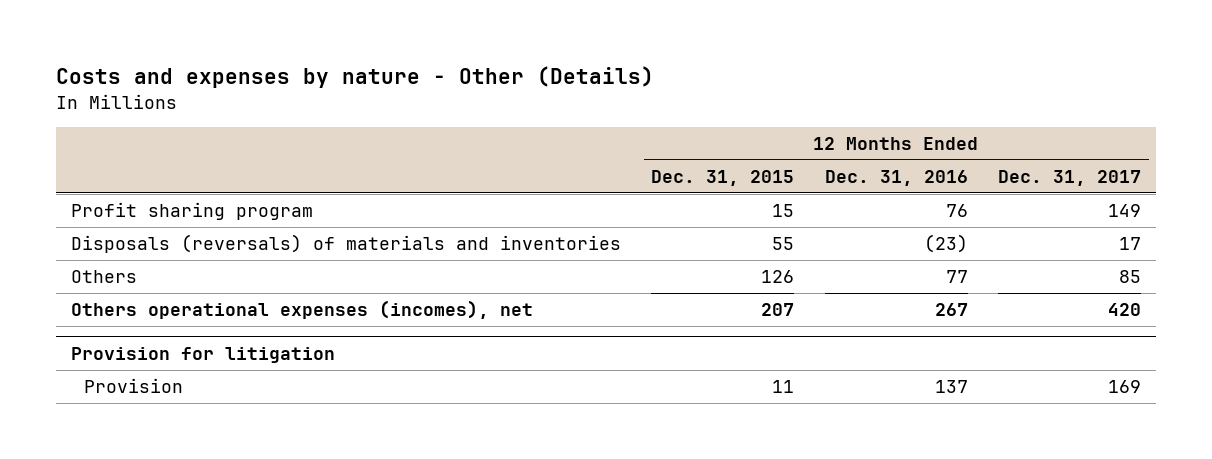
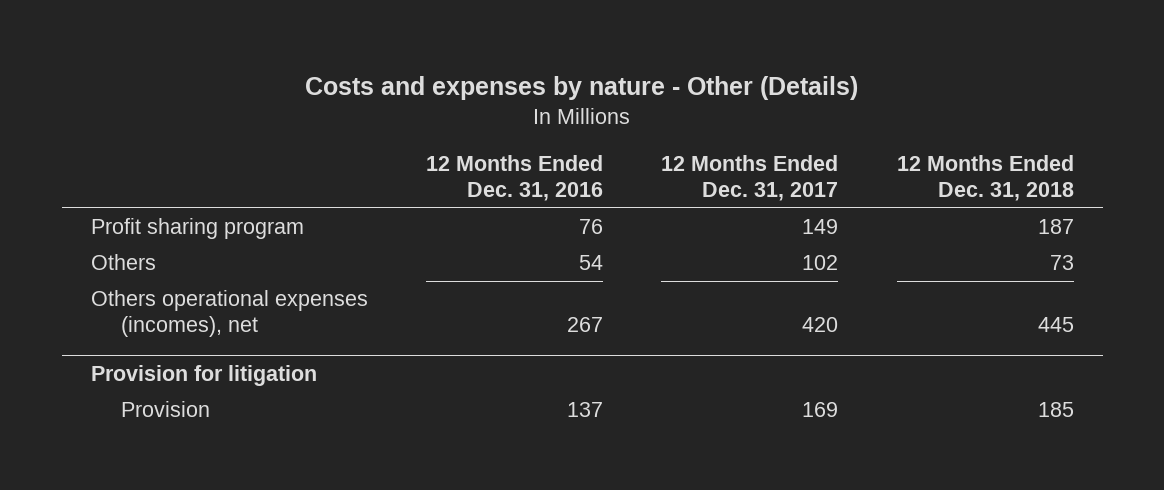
- | 12 Months Ended Dec. 31, 2015 | 12 Months Ended Dec. 31, 2016 | 12 Months Ended Dec. 31, 2017
+ | 12 Months Ended Dec. 31, 2016 | 12 Months Ended Dec. 31, 2017 | 12 Months Ended Dec. 31, 2018
- Disposals (reversals) of materials and inventories | 55 | (23) | 17
- Others | 126 | 77 | 85
+ Others | 54 | 102 | 73

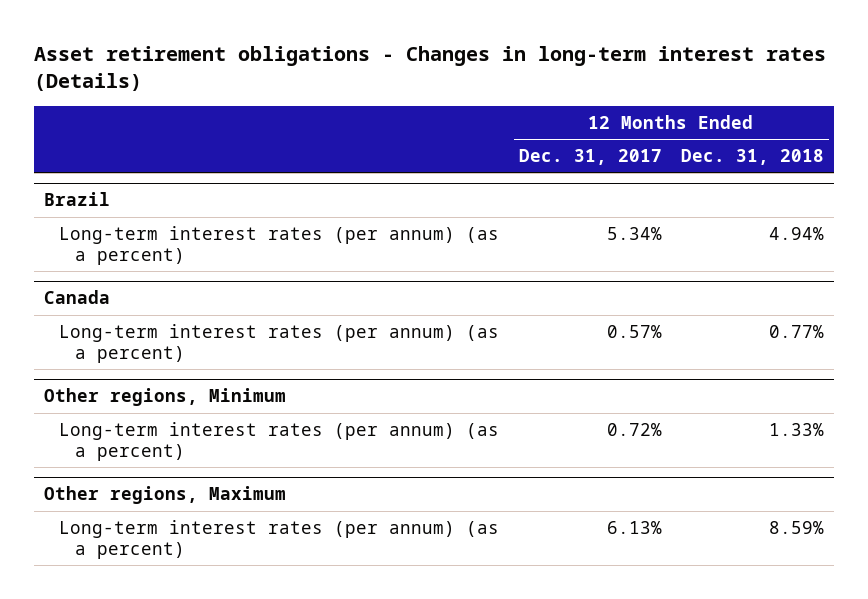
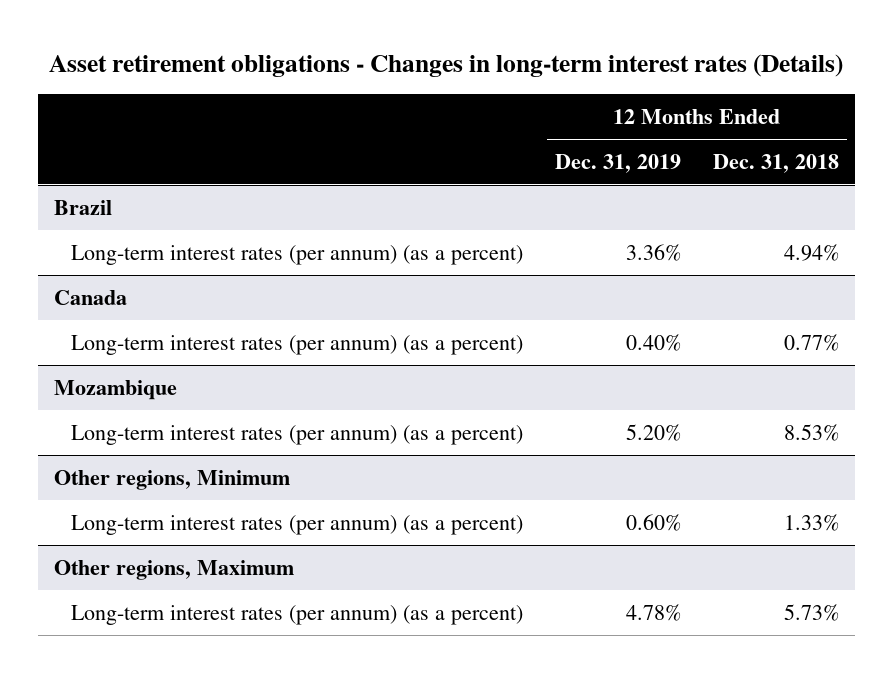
- | 12 Months Ended Dec. 31, 2017 | 12 Months Ended Dec. 31, 2018
+ | 12 Months Ended Dec. 31, 2019 | 12 Months Ended Dec. 31, 2018
+ Mozambique
+ Long-term interest rates (per annum) (as a percent) | 5.20% | 8.53%
@ Other regions, Maximum
- Long-term interest rates (per annum) (as a percent) | 6.13% | 8.59%
+ Long-term interest rates (per annum) (as a percent) | 4.78% | 5.73%

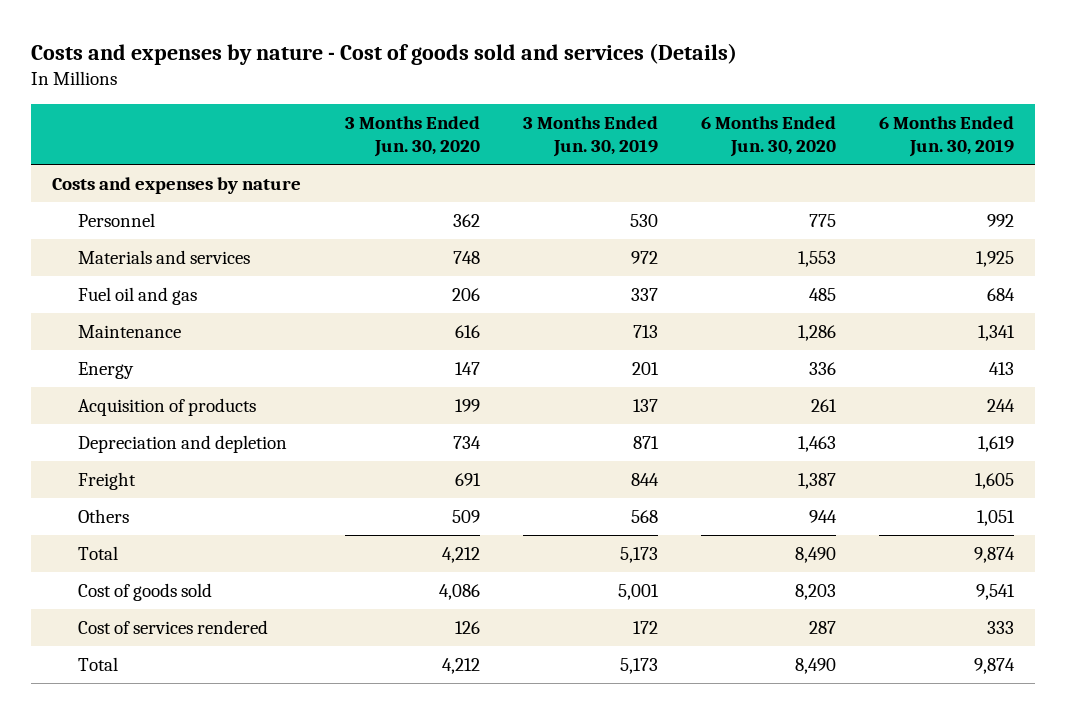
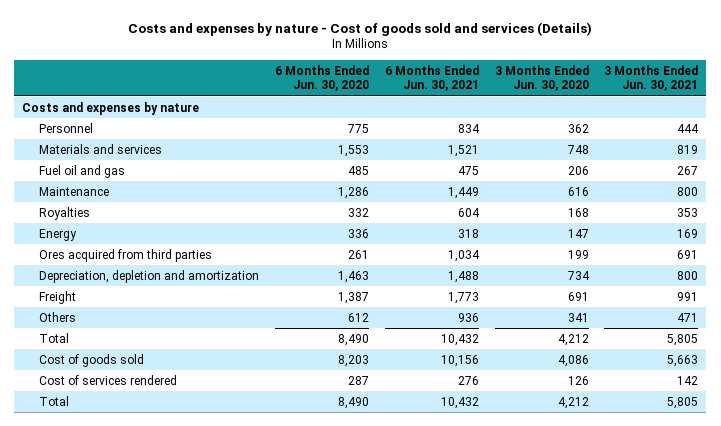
- | 3 Months Ended Jun. 30, 2020 | 3 Months Ended Jun. 30, 2019 | 6 Months Ended Jun. 30, 2020 | 6 Months Ended Jun. 30, 2019
+ | 6 Months Ended Jun. 30, 2020 | 6 Months Ended Jun. 30, 2021 | 3 Months Ended Jun. 30, 2020 | 3 Months Ended Jun. 30, 2021
+ Royalties | 332 | 604 | 168 | 353
- Acquisition of products | 199 | 137 | 261 | 244
- Depreciation and depletion | 734 | 871 | 1,463 | 1,619
+ Ores acquired from third parties | 261 | 1,034 | 199 | 691
+ Depreciation, depletion and amortization | 1,463 | 1,488 | 734 | 800
- Others | 509 | 568 | 944 | 1,051
+ Others | 612 | 936 | 341 | 471

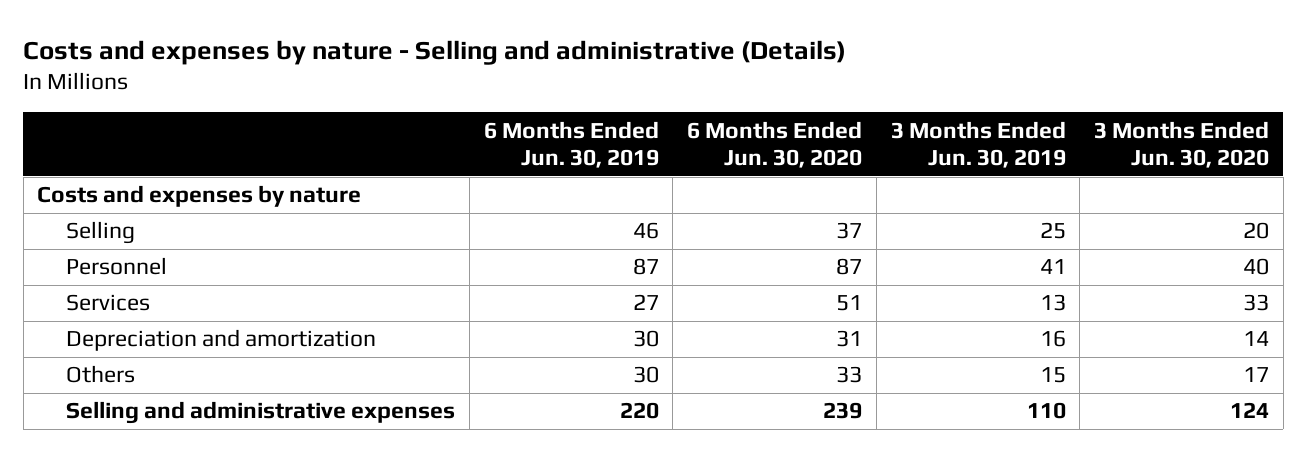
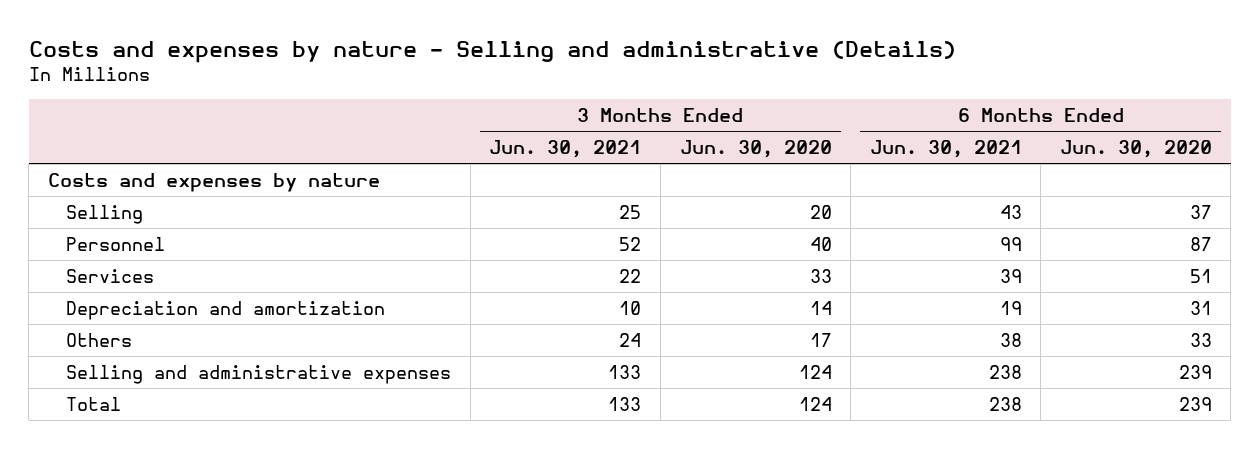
- | 6 Months Ended Jun. 30, 2019 | 6 Months Ended Jun. 30, 2020 | 3 Months Ended Jun. 30, 2019 | 3 Months Ended Jun. 30, 2020
+ | 3 Months Ended Jun. 30, 2021 | 3 Months Ended Jun. 30, 2020 | 6 Months Ended Jun. 30, 2021 | 6 Months Ended Jun. 30, 2020
+ Total | 133 | 124 | 238 | 239

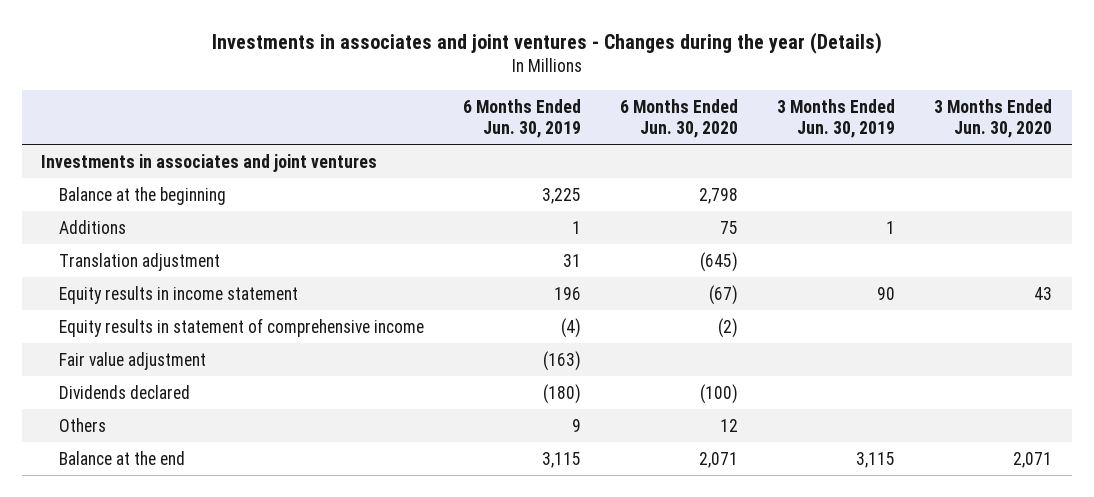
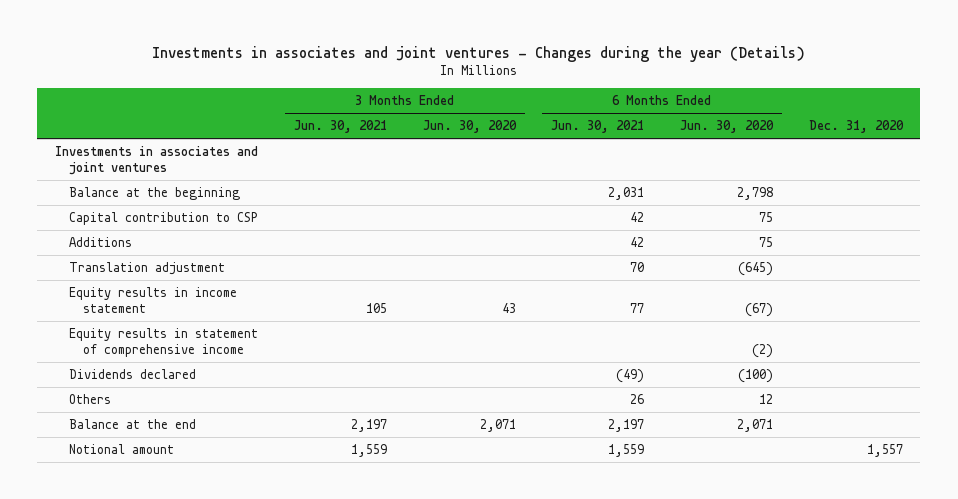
- | 6 Months Ended Jun. 30, 2019 | 6 Months Ended Jun. 30, 2020 | 3 Months Ended Jun. 30, 2019 | 3 Months Ended Jun. 30, 2020
+ | 3 Months Ended Jun. 30, 2021 | 3 Months Ended Jun. 30, 2020 | 6 Months Ended Jun. 30, 2021 | 6 Months Ended Jun. 30, 2020 | Dec. 31, 2020
+ Capital contribution to CSP | | | 42 | 75 |
- Fair value adjustment | (163) | | |
+ Notional amount | 1,559 | | 1,559 | | 1,557

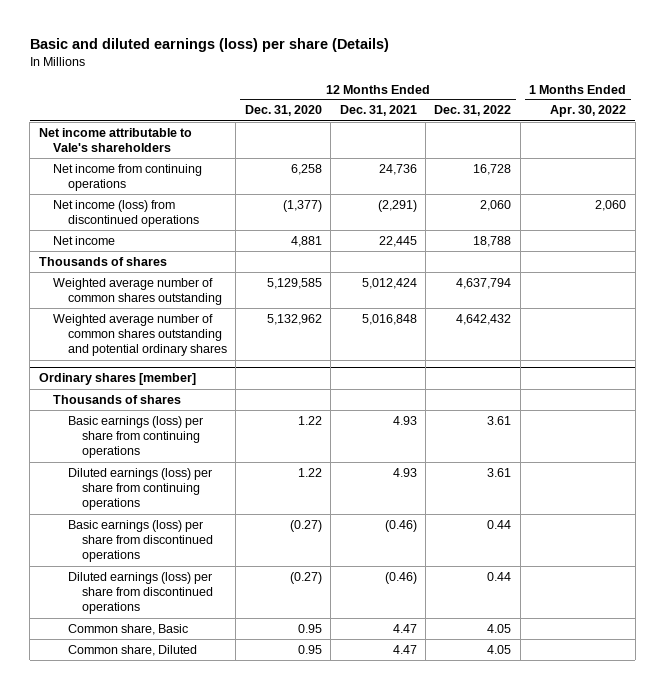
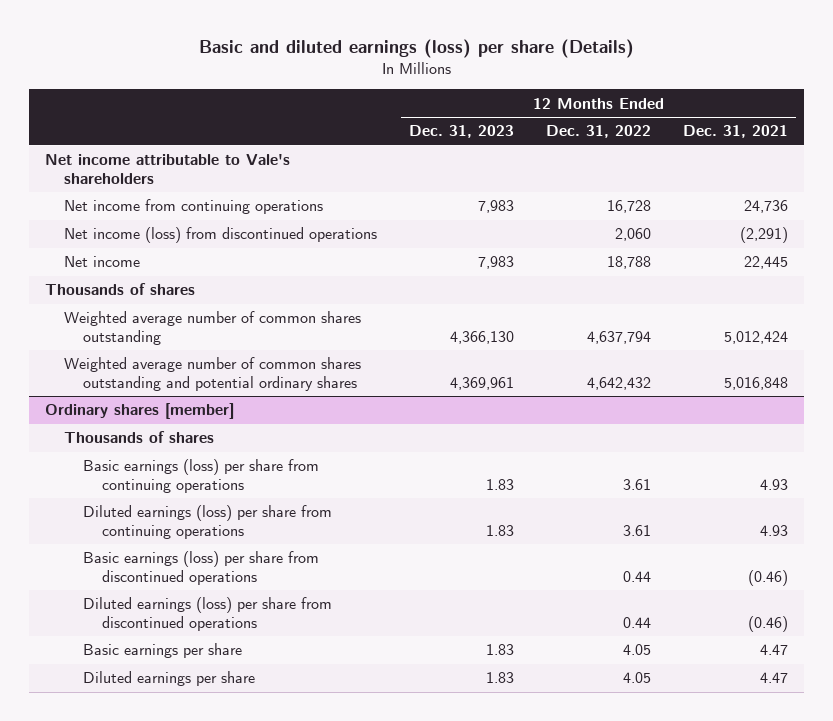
- | 12 Months Ended Dec. 31, 2020 | 12 Months Ended Dec. 31, 2021 | 12 Months Ended Dec. 31, 2022 | 1 Months Ended Apr. 30, 2022
+ | 12 Months Ended Dec. 31, 2023 | 12 Months Ended Dec. 31, 2022 | 12 Months Ended Dec. 31, 2021
@ Ordinary shares [member]
- Common share, Basic | 0.95 | 4.47 | 4.05 |
- Common share, Diluted | 0.95 | 4.47 | 4.05 |
+ Basic earnings per share | 1.83 | 4.05 | 4.47
+ Diluted earnings per share | 1.83 | 4.05 | 4.47

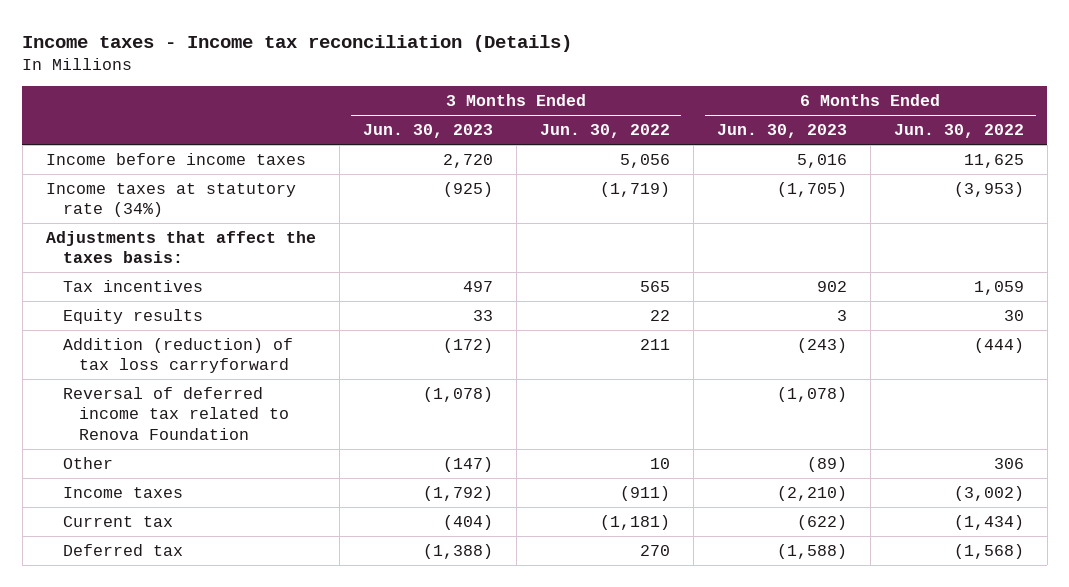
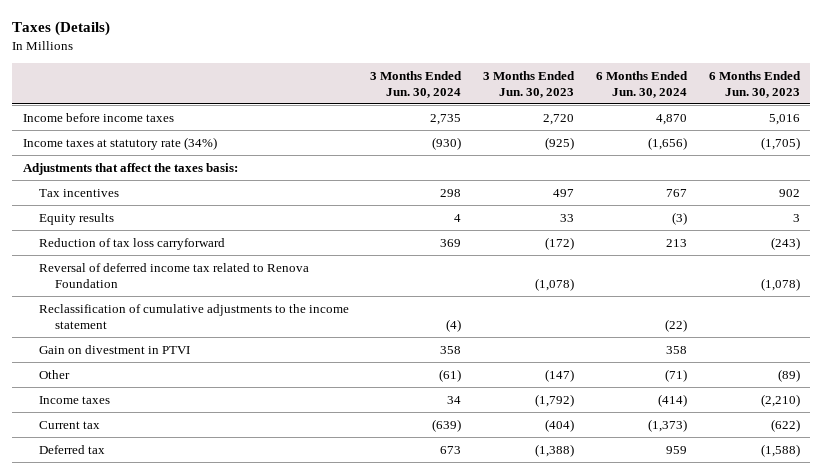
- Income taxes - Income tax reconciliation (Details)
+ Taxes (Details)
- | 3 Months Ended Jun. 30, 2023 | 3 Months Ended Jun. 30, 2022 | 6 Months Ended Jun. 30, 2023 | 6 Months Ended Jun. 30, 2022
+ | 3 Months Ended Jun. 30, 2024 | 3 Months Ended Jun. 30, 2023 | 6 Months Ended Jun. 30, 2024 | 6 Months Ended Jun. 30, 2023
- Addition (reduction) of tax loss carryforward | (172) | 211 | (243) | (444)
+ Reduction of tax loss carryforward | 369 | (172) | 213 | (243)
+ Reclassification of cumulative adjustments to the income statement | (4) | | (22) |
+ Gain on divestment in PTVI | 358 | | 358 |

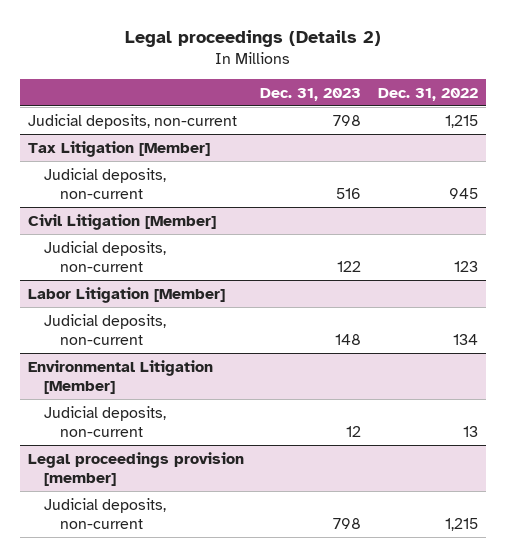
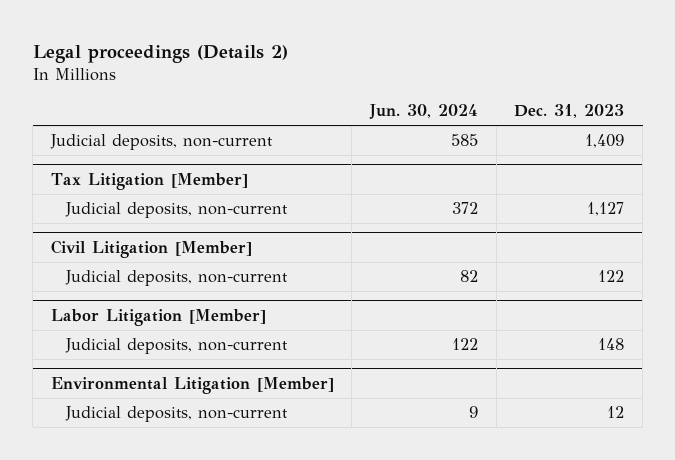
- | Dec. 31, 2023 | Dec. 31, 2022
+ | Jun. 30, 2024 | Dec. 31, 2023
- Judicial deposits, non-current | 798 | 1,215
+ Judicial deposits, non-current | 585 | 1,409
@ Tax Litigation [Member]
- Judicial deposits, non-current | 516 | 945
+ Judicial deposits, non-current | 372 | 1,127
- Legal proceedings provision [member]
- Judicial deposits, non-current | 798 | 1,215

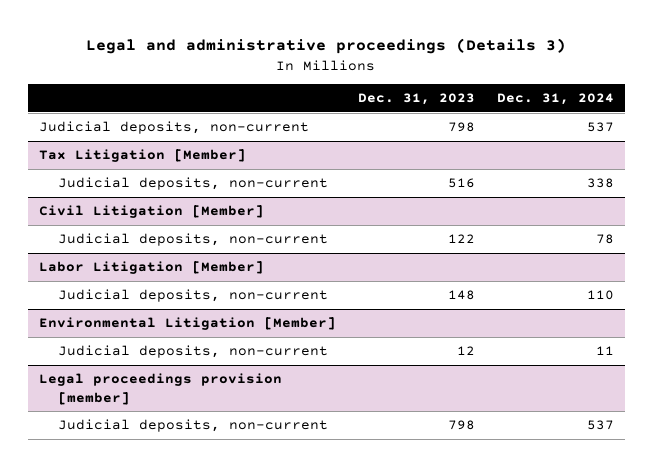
- Legal proceedings (Details 2)
+ Legal and administrative proceedings (Details 3)
- | Jun. 30, 2024 | Dec. 31, 2023
+ | Dec. 31, 2023 | Dec. 31, 2024
- Judicial deposits, non-current | 585 | 1,409
+ Judicial deposits, non-current | 798 | 537
@ Tax Litigation [Member]
- Judicial deposits, non-current | 372 | 1,127
+ Judicial deposits, non-current | 516 | 338
+ Legal proceedings provision [member]
+ Judicial deposits, non-current | 798 | 537

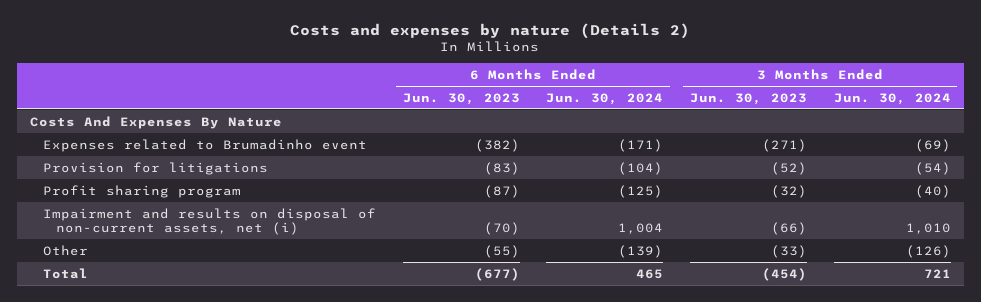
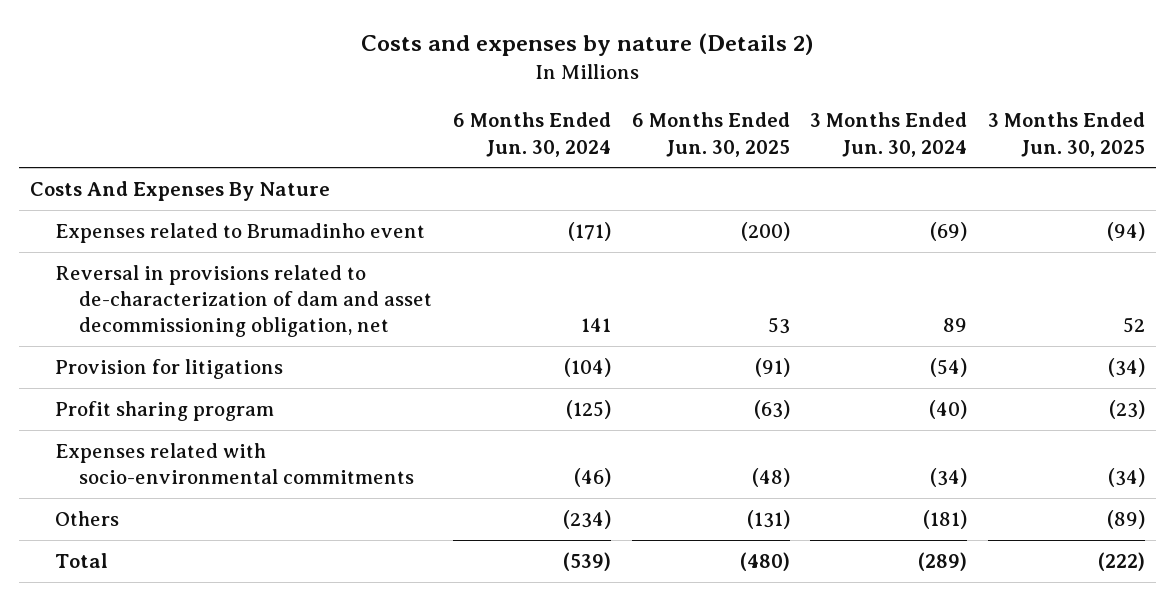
- | 6 Months Ended Jun. 30, 2023 | 6 Months Ended Jun. 30, 2024 | 3 Months Ended Jun. 30, 2023 | 3 Months Ended Jun. 30, 2024
+ | 6 Months Ended Jun. 30, 2024 | 6 Months Ended Jun. 30, 2025 | 3 Months Ended Jun. 30, 2024 | 3 Months Ended Jun. 30, 2025
+ Reversal in provisions related to de-characterization of dam and asset decommissioning obligation, net | 141 | 53 | 89 | 52
- Impairment and results on disposal of non-current assets, net (i) | (70) | 1,004 | (66) | 1,010
- Other | (55) | (139) | (33) | (126)
- Total | (677) | 465 | (454) | 721
+ Expenses related with socio-environmental commitments | (46) | (48) | (34) | (34)
+ Others | (234) | (131) | (181) | (89)
+ Total | (539) | (480) | (289) | (222)

